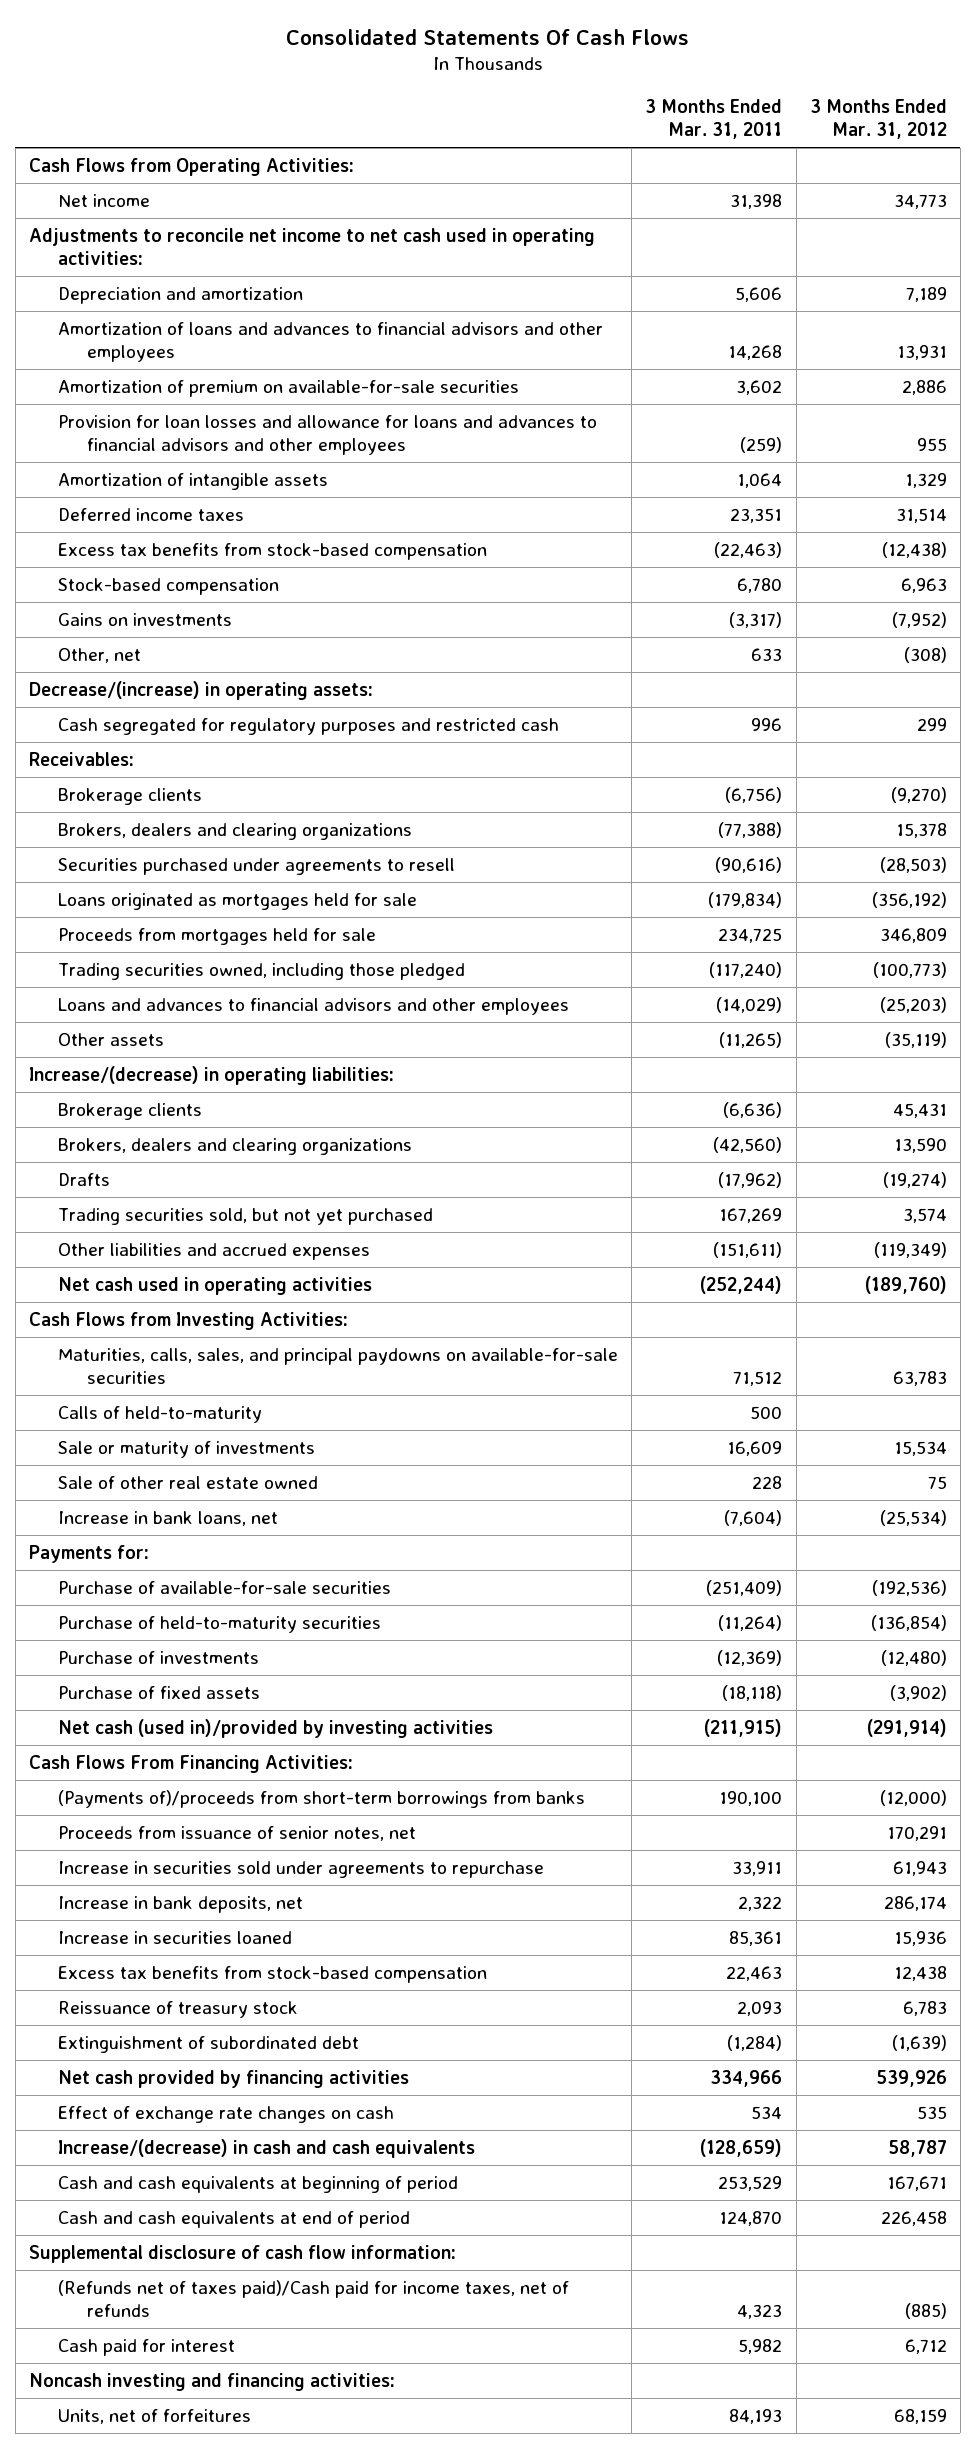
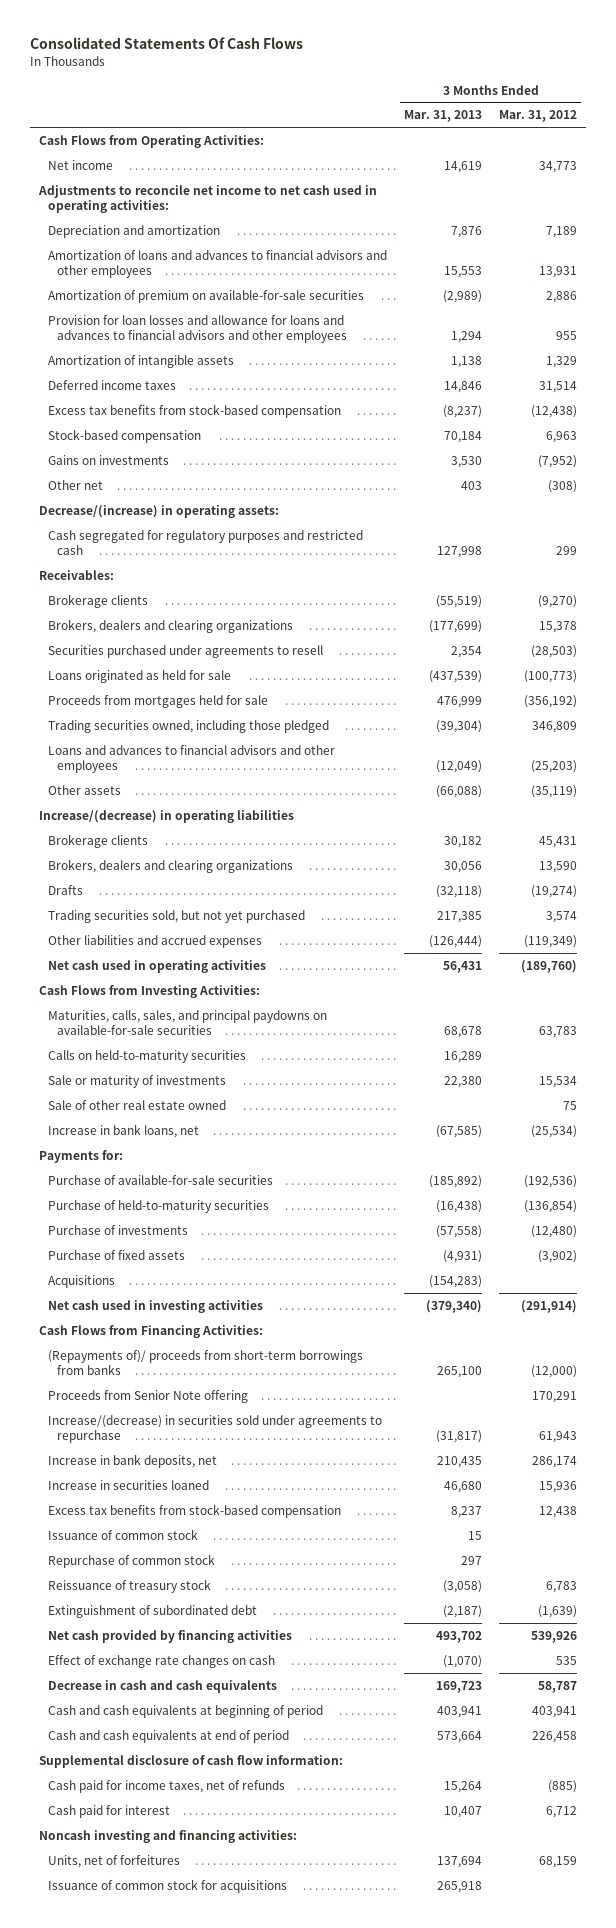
- | 3 Months Ended Mar. 31, 2011 | 3 Months Ended Mar. 31, 2012
+ | 3 Months Ended Mar. 31, 2013 | 3 Months Ended Mar. 31, 2012
- Other, net | 633 | (308)
+ Other net | 403 | (308)
- Loans originated as mortgages held for sale | (179,834) | (356,192)
- Proceeds from mortgages held for sale | 234,725 | 346,809
- Trading securities owned, including those pledged | (117,240) | (100,773)
+ Loans originated as held for sale | (437,539) | (100,773)
+ Proceeds from mortgages held for sale | 476,999 | (356,192)
+ Trading securities owned, including those pledged | (39,304) | 346,809
- Increase/(decrease) in operating liabilities:
+ Increase/(decrease) in operating liabilities
- Calls of held-to-maturity | 500 |
+ Calls on held-to-maturity securities | 16,289 |
- Net cash (used in)/provided by investing activities | (211,915) | (291,914)
- Cash Flows From Financing Activities:
- (Payments of)/proceeds from short-term borrowings from banks | 190,100 | (12,000)
- Proceeds from issuance of senior notes, net | | 170,291
- Increase in securities sold under agreements to repurchase | 33,911 | 61,943
+ Acquisitions | (154,283) |
+ Net cash used in investing activities | (379,340) | (291,914)
+ Cash Flows from Financing Activities:
+ (Repayments of)/ proceeds from short-term borrowings from banks | 265,100 | (12,000)
+ Proceeds from Senior Note offering | | 170,291
+ Increase/(decrease) in securities sold under agreements to repurchase | (31,817) | 61,943
+ Issuance of common stock | 15 |
+ Repurchase of common stock | 297 |
- Increase/(decrease) in cash and cash equivalents | (128,659) | 58,787
- Cash and cash equivalents at beginning of period | 253,529 | 167,671
+ Decrease in cash and cash equivalents | 169,723 | 58,787
+ Cash and cash equivalents at beginning of period | 403,941 | 403,941
- (Refunds net of taxes paid)/Cash paid for income taxes, net of refunds | 4,323 | (885)
+ Cash paid for income taxes, net of refunds | 15,264 | (885)
+ Issuance of common stock for acquisitions | 265,918 |

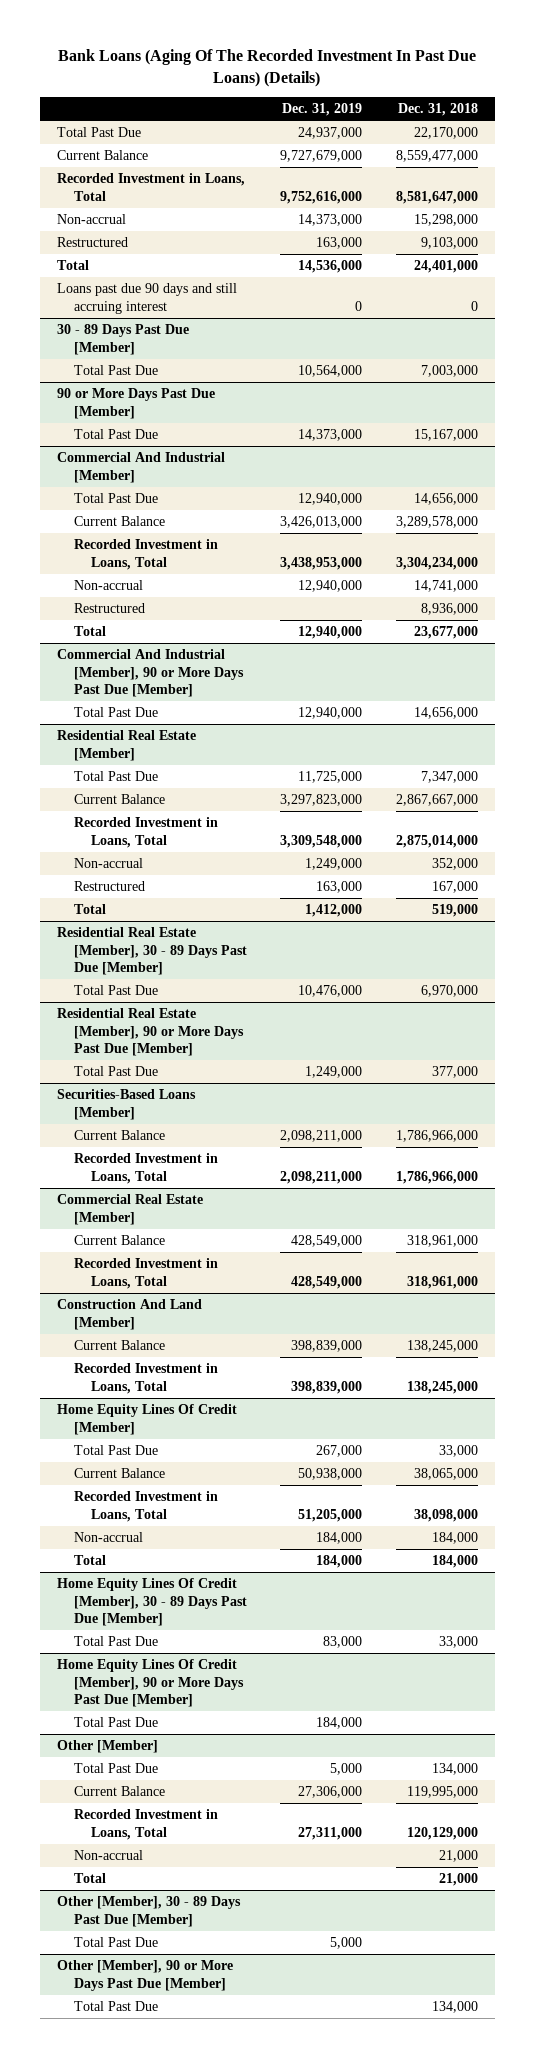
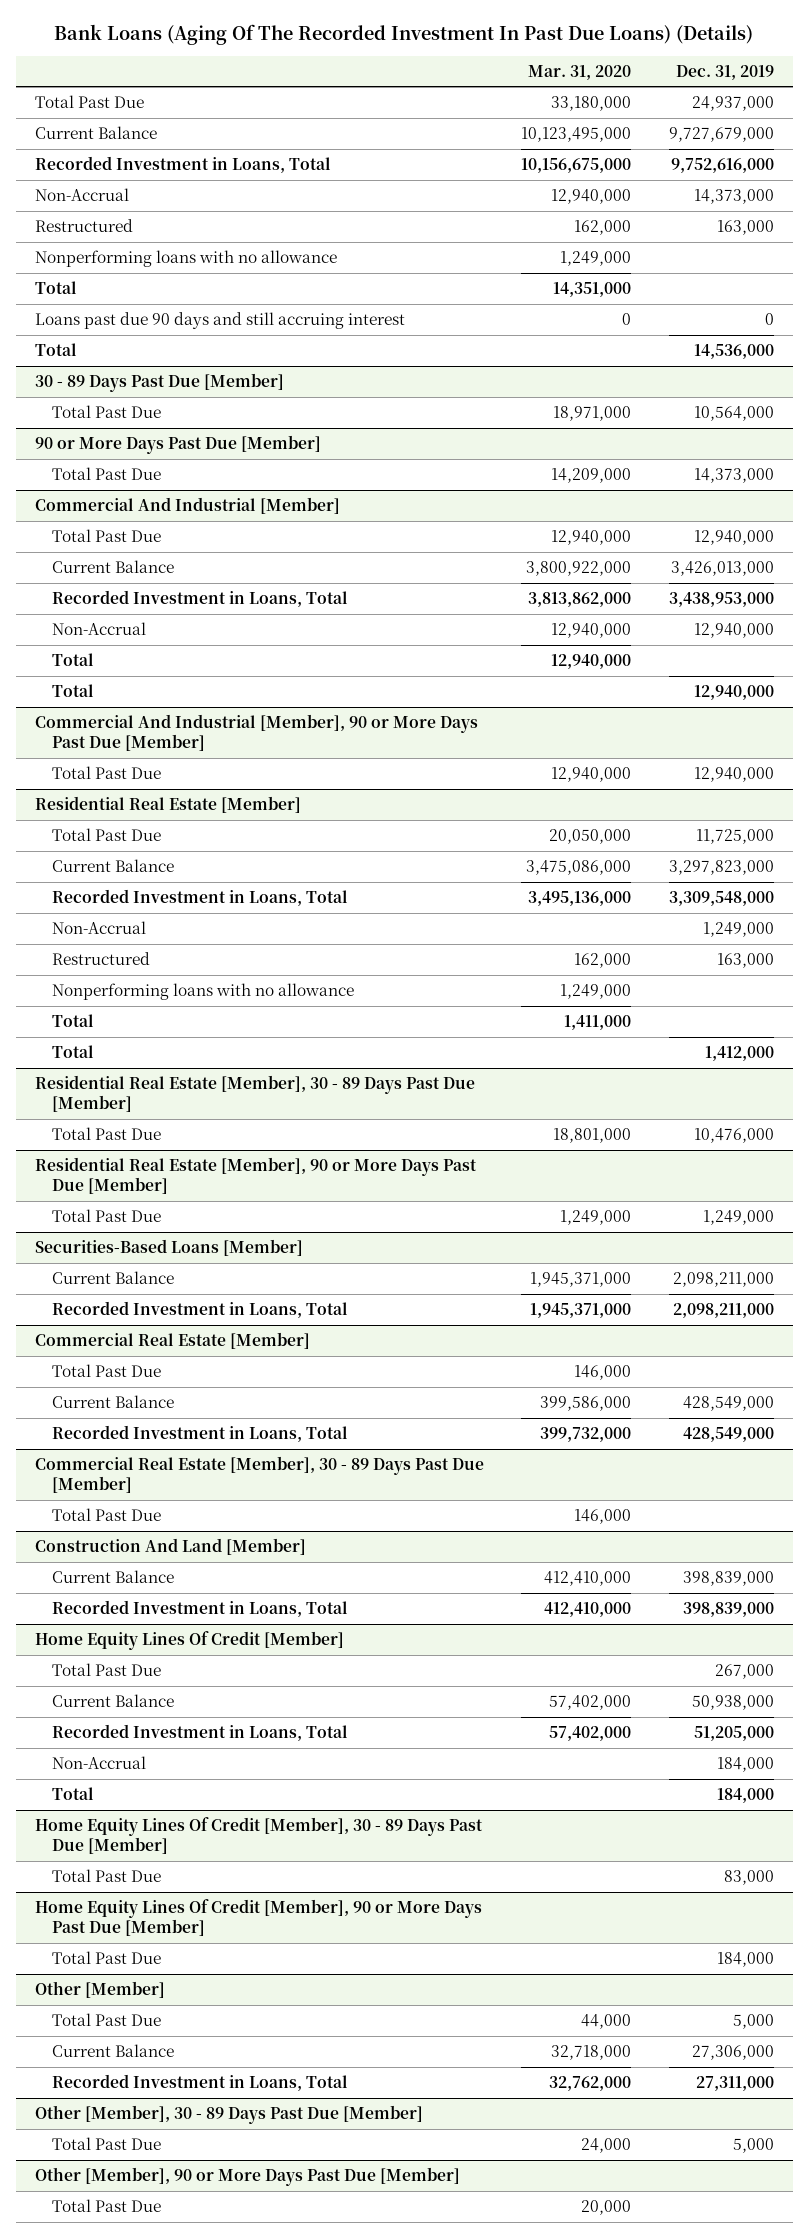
- | Dec. 31, 2019 | Dec. 31, 2018
+ | Mar. 31, 2020 | Dec. 31, 2019
- Non-accrual | 14,373,000 | 15,298,000
+ Non-Accrual | 12,940,000 | 14,373,000
+ Nonperforming loans with no allowance | 1,249,000 |
+ Total | 14,351,000 |
moved down: Total | | 14,536,000
@ Commercial And Industrial [Member]
- Non-accrual | 12,940,000 | 14,741,000
- Restructured | | 8,936,000
+ Non-Accrual | 12,940,000 | 12,940,000
+ Total | 12,940,000 |
@ Residential Real Estate [Member]
- Non-accrual | 1,249,000 | 352,000
+ Non-Accrual | | 1,249,000
+ Nonperforming loans with no allowance | 1,249,000 |
+ Total | 1,411,000 |
@ Commercial Real Estate [Member]
+ Total Past Due | 146,000 |
+ Commercial Real Estate [Member], 30 - 89 Days Past Due [Member]
+ Total Past Due | 146,000 |
@ Home Equity Lines Of Credit [Member]
- Non-accrual | 184,000 | 184,000
+ Non-Accrual | | 184,000
@ Other [Member]
- Non-accrual | | 21,000
- Total | | 21,000

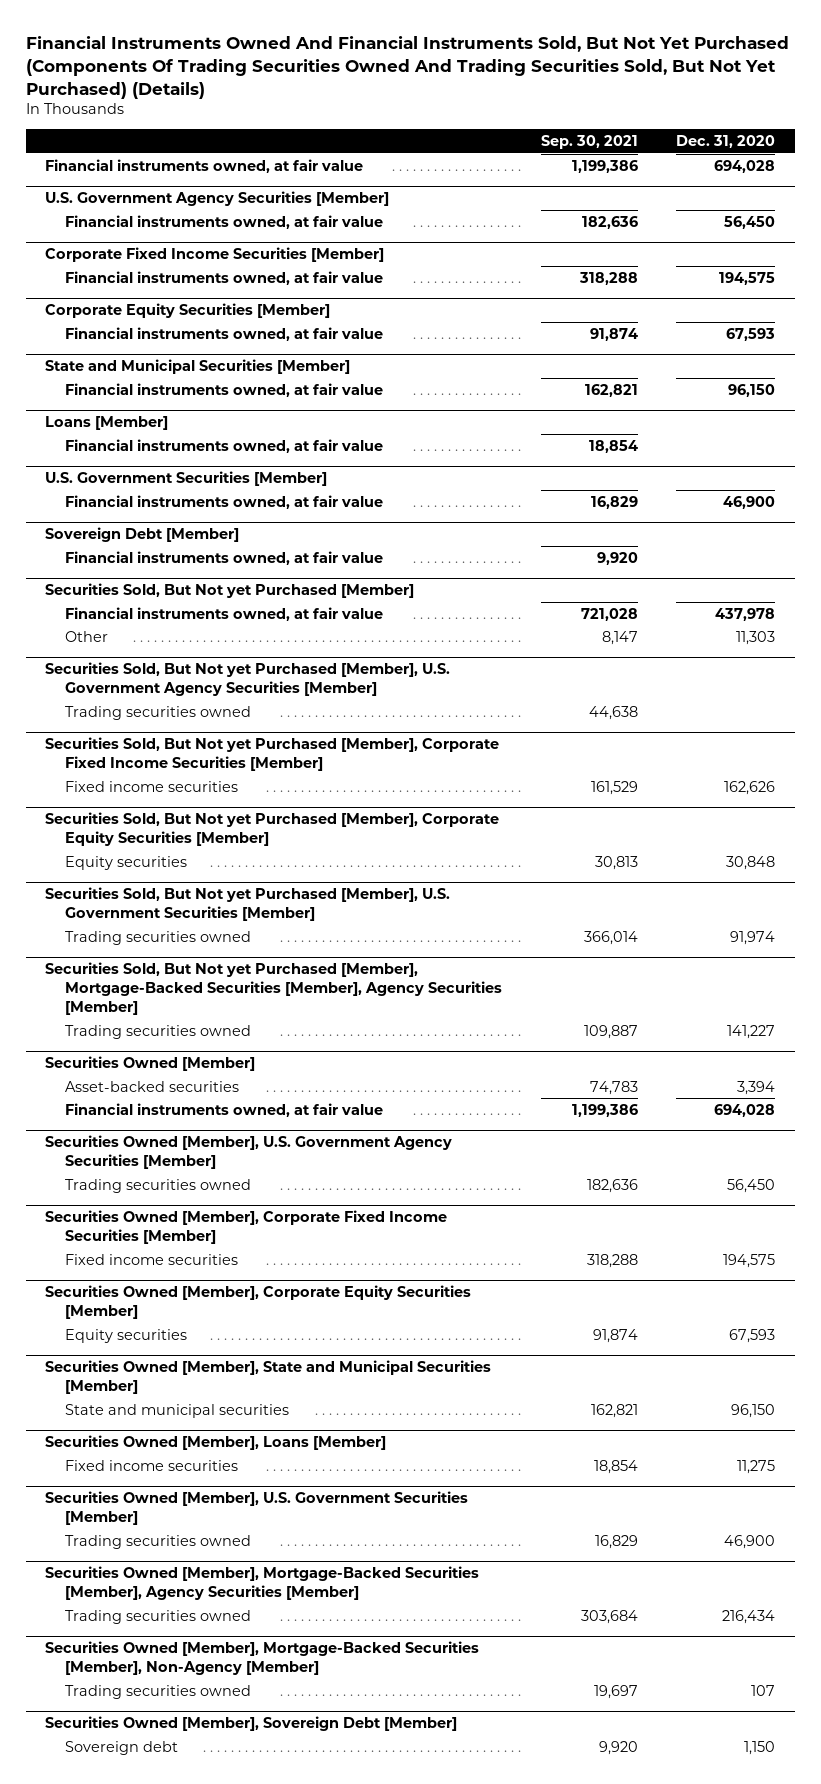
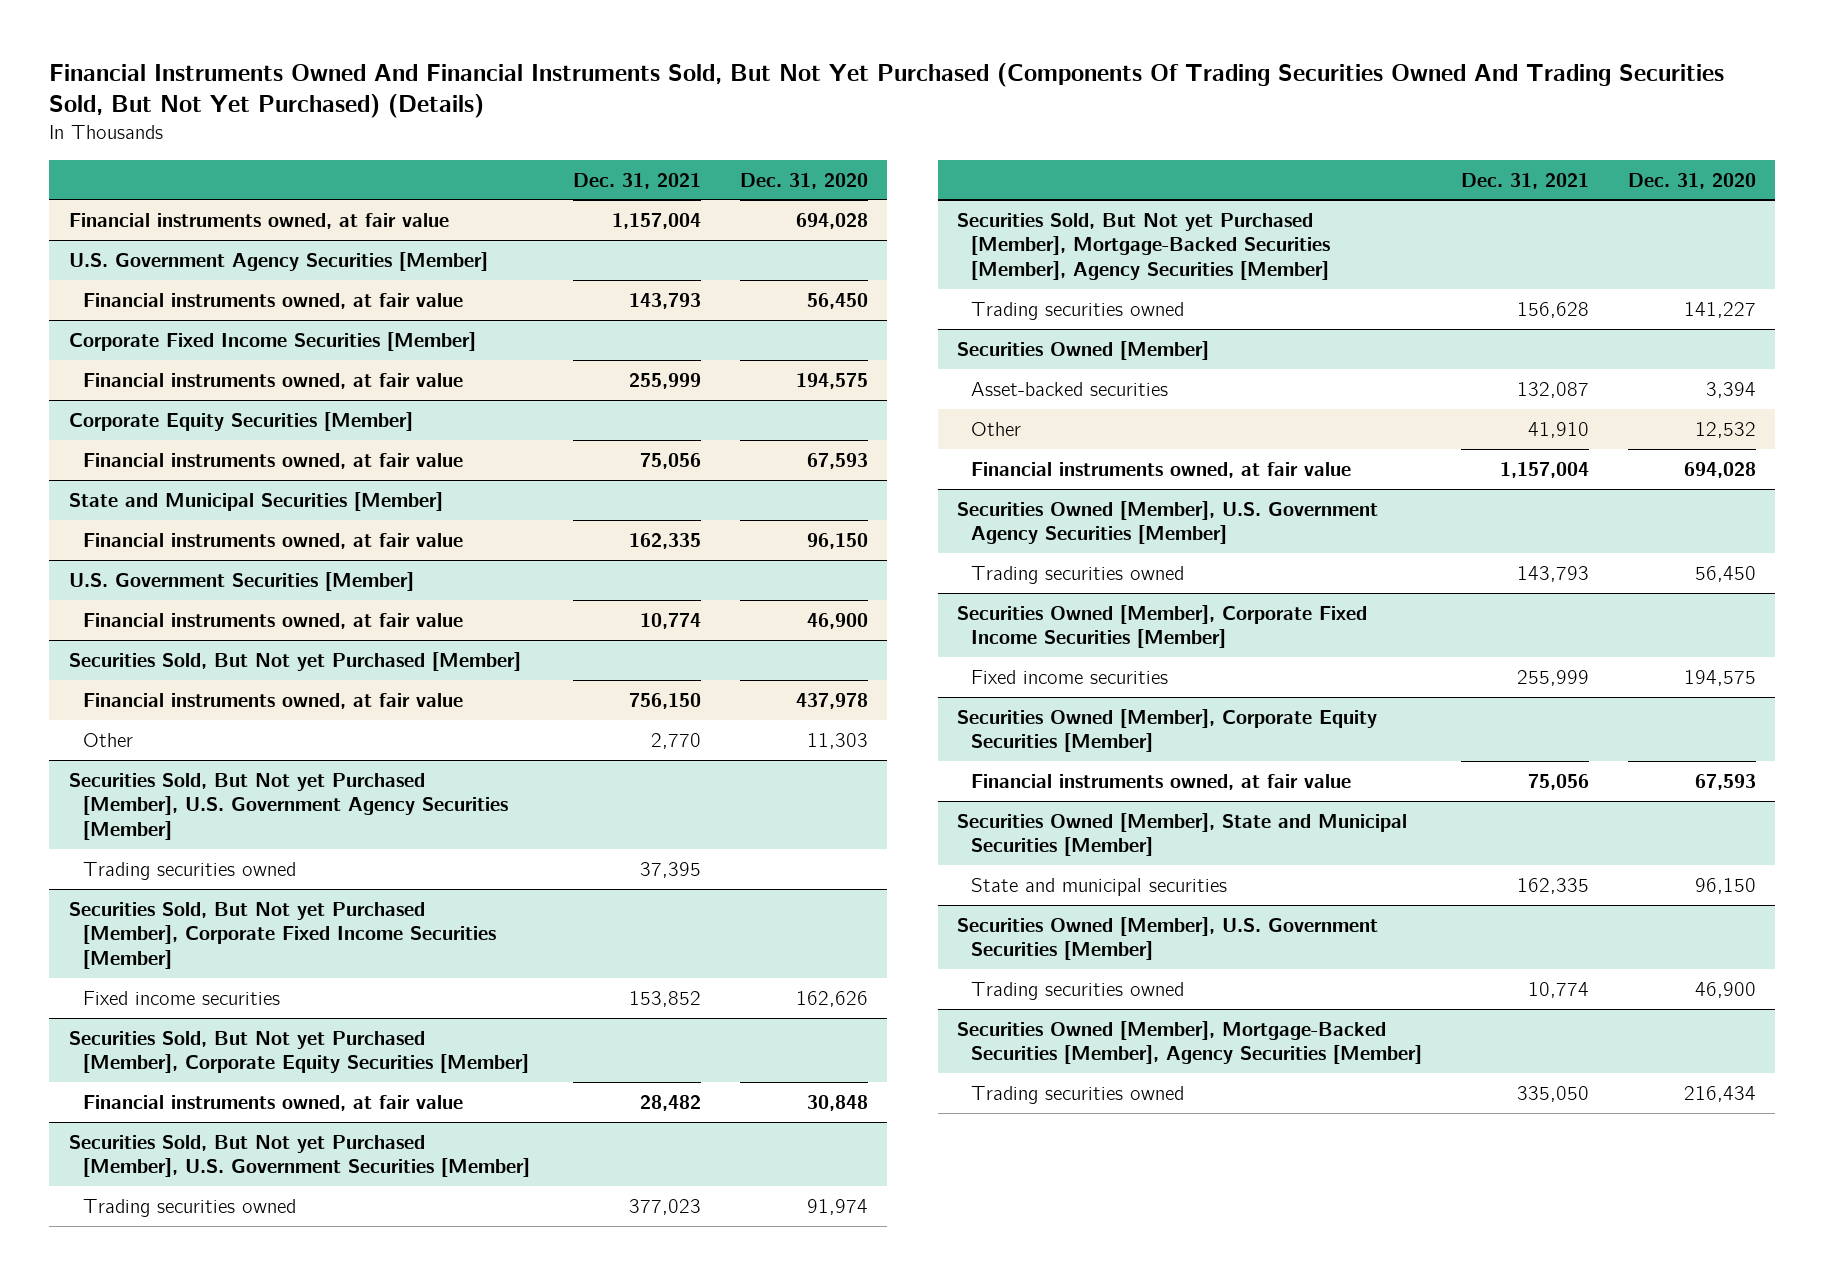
- | Sep. 30, 2021 | Dec. 31, 2020
+ | Dec. 31, 2021 | Dec. 31, 2020
- Loans [Member]
- Financial instruments owned, at fair value | 18,854 |
- Sovereign Debt [Member]
- Financial instruments owned, at fair value | 9,920 |
@ Securities Sold, But Not yet Purchased [Member], Corporate Equity Securities [Member]
- Equity securities | 30,813 | 30,848
+ Financial instruments owned, at fair value | 28,482 | 30,848
@ Securities Owned [Member]
+ Other | 41,910 | 12,532
@ Securities Owned [Member], Corporate Equity Securities [Member]
- Equity securities | 91,874 | 67,593
+ Financial instruments owned, at fair value | 75,056 | 67,593
- Securities Owned [Member], Loans [Member]
- Fixed income securities | 18,854 | 11,275
- Securities Owned [Member], Mortgage-Backed Securities [Member], Non-Agency [Member]
- Trading securities owned | 19,697 | 107
- Securities Owned [Member], Sovereign Debt [Member]
- Sovereign debt | 9,920 | 1,150

